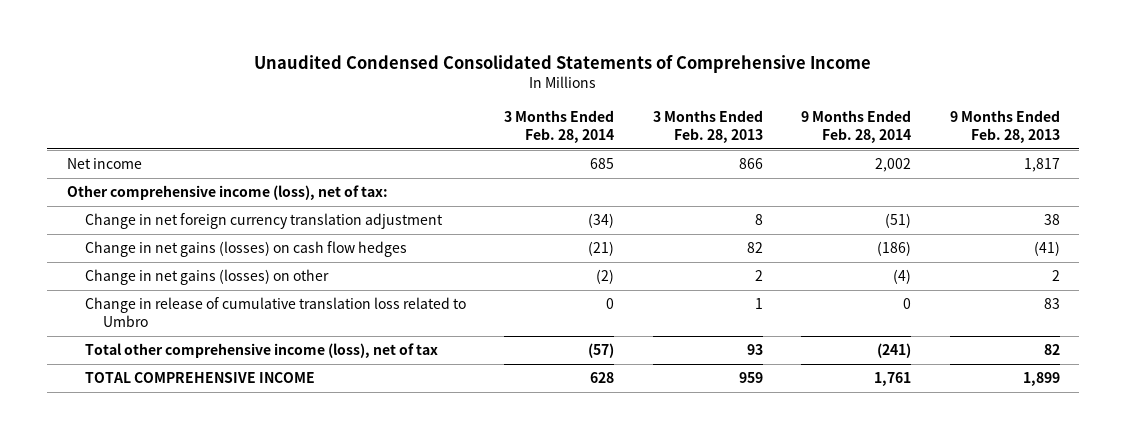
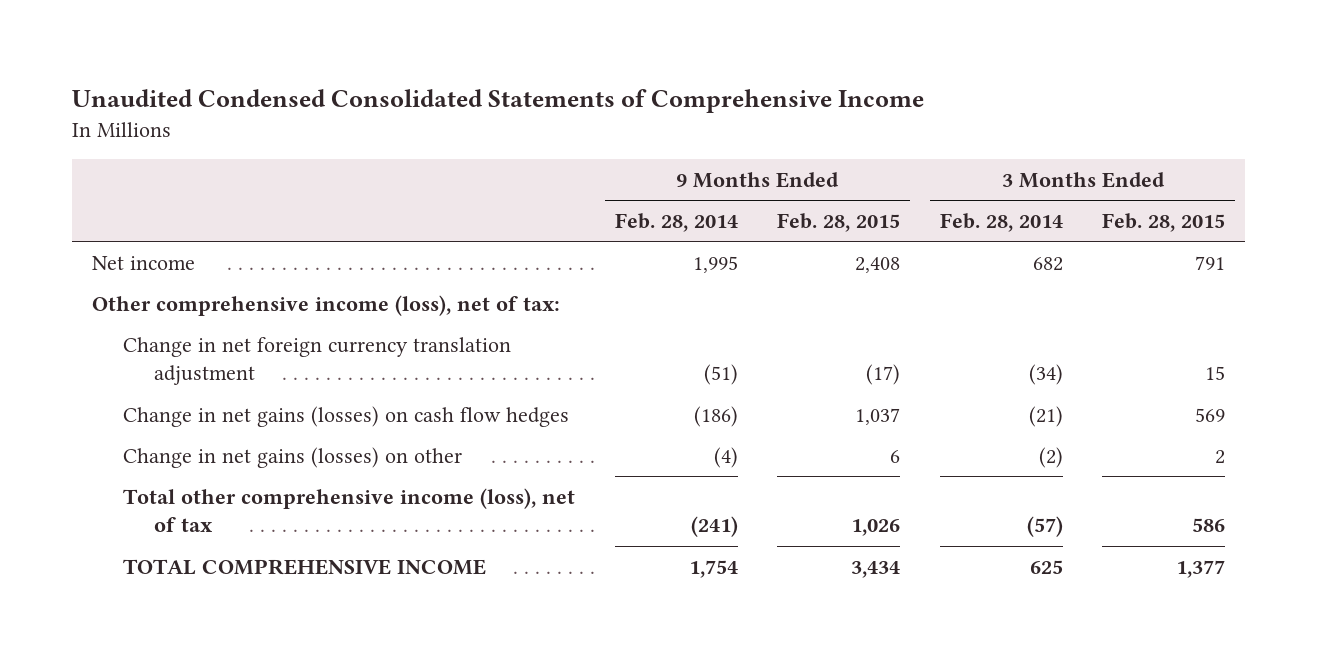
- | 3 Months Ended Feb. 28, 2014 | 3 Months Ended Feb. 28, 2013 | 9 Months Ended Feb. 28, 2014 | 9 Months Ended Feb. 28, 2013
+ | 9 Months Ended Feb. 28, 2014 | 9 Months Ended Feb. 28, 2015 | 3 Months Ended Feb. 28, 2014 | 3 Months Ended Feb. 28, 2015
- Net income | 685 | 866 | 2,002 | 1,817
+ Net income | 1,995 | 2,408 | 682 | 791
- Change in release of cumulative translation loss related to Umbro | 0 | 1 | 0 | 83
- TOTAL COMPREHENSIVE INCOME | 628 | 959 | 1,761 | 1,899
+ TOTAL COMPREHENSIVE INCOME | 1,754 | 3,434 | 625 | 1,377

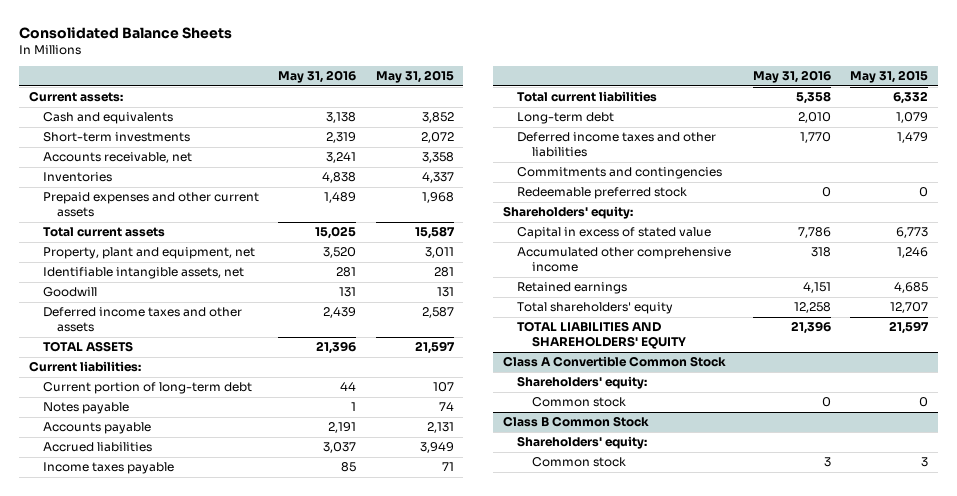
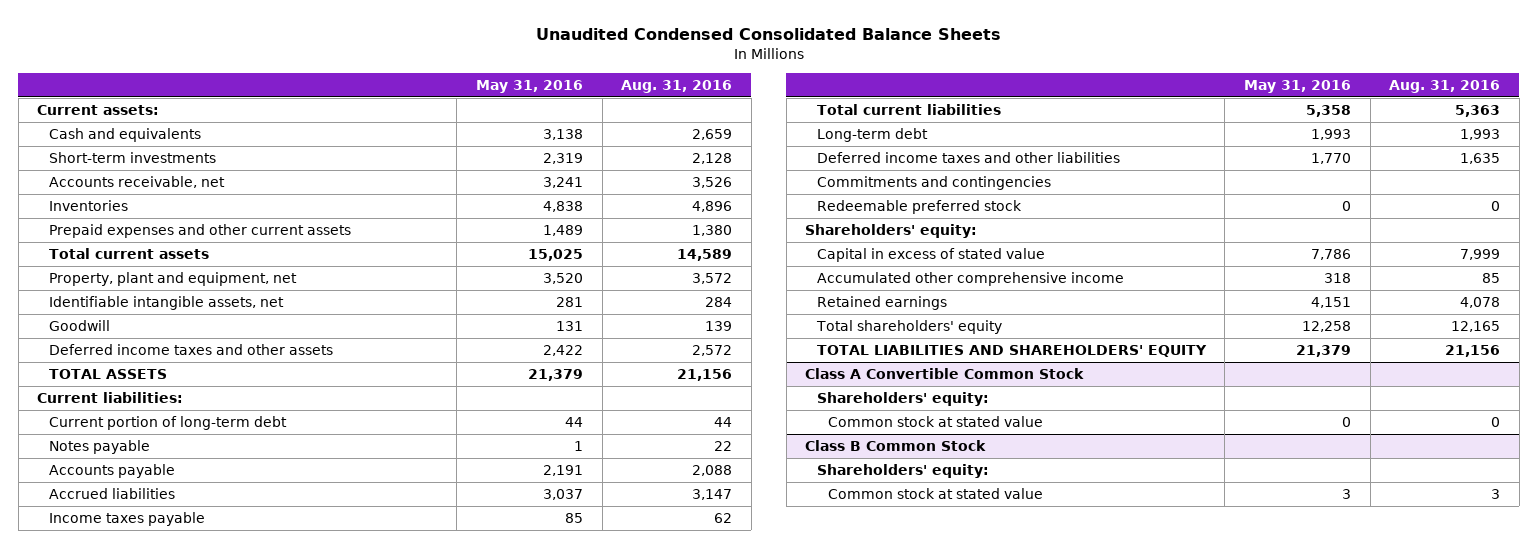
- Consolidated Balance Sheets
+ Unaudited Condensed Consolidated Balance Sheets
- | May 31, 2016 | May 31, 2015
+ | May 31, 2016 | Aug. 31, 2016
- Deferred income taxes and other assets | 2,439 | 2,587
- TOTAL ASSETS | 21,396 | 21,597
+ Deferred income taxes and other assets | 2,422 | 2,572
+ TOTAL ASSETS | 21,379 | 21,156
- Long-term debt | 2,010 | 1,079
+ Long-term debt | 1,993 | 1,993
- TOTAL LIABILITIES AND SHAREHOLDERS' EQUITY | 21,396 | 21,597
+ TOTAL LIABILITIES AND SHAREHOLDERS' EQUITY | 21,379 | 21,156
@ Class A Convertible Common Stock
- Common stock | 0 | 0
+ Common stock at stated value | 0 | 0
@ Class B Common Stock
- Common stock | 3 | 3
+ Common stock at stated value | 3 | 3

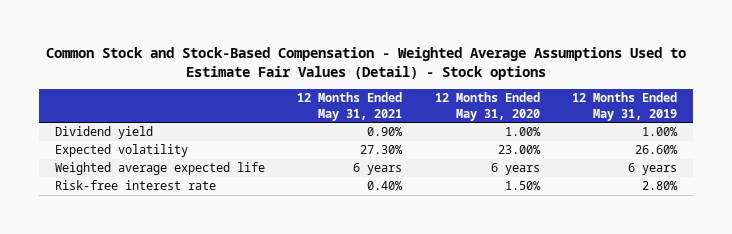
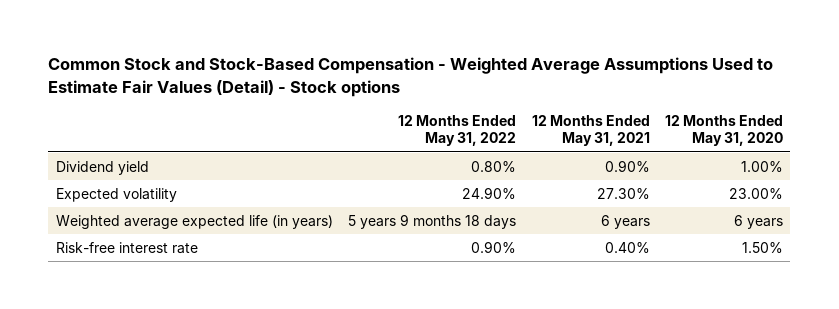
- | 12 Months Ended May 31, 2021 | 12 Months Ended May 31, 2020 | 12 Months Ended May 31, 2019
+ | 12 Months Ended May 31, 2022 | 12 Months Ended May 31, 2021 | 12 Months Ended May 31, 2020
- Weighted average expected life | 6 years | 6 years | 6 years
+ Weighted average expected life (in years) | 5 years 9 months 18 days | 6 years | 6 years

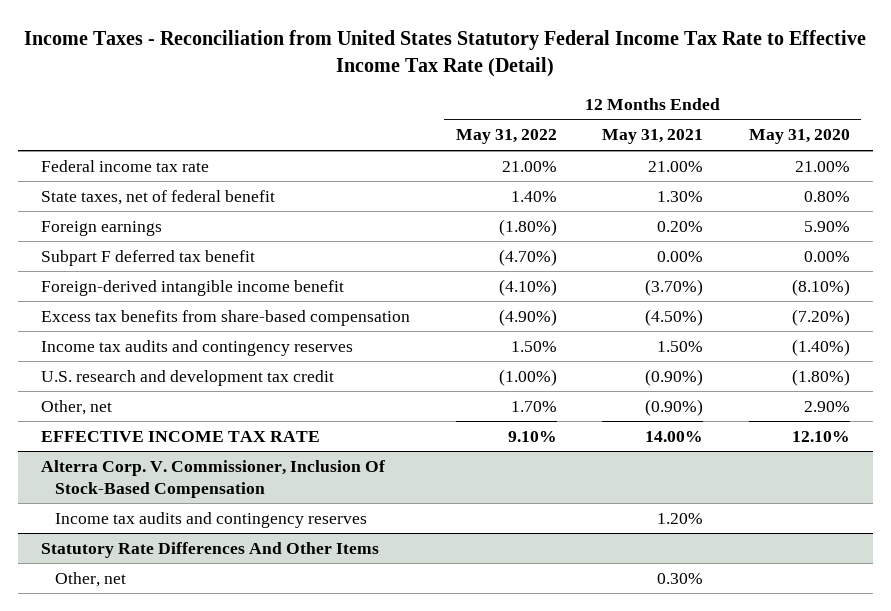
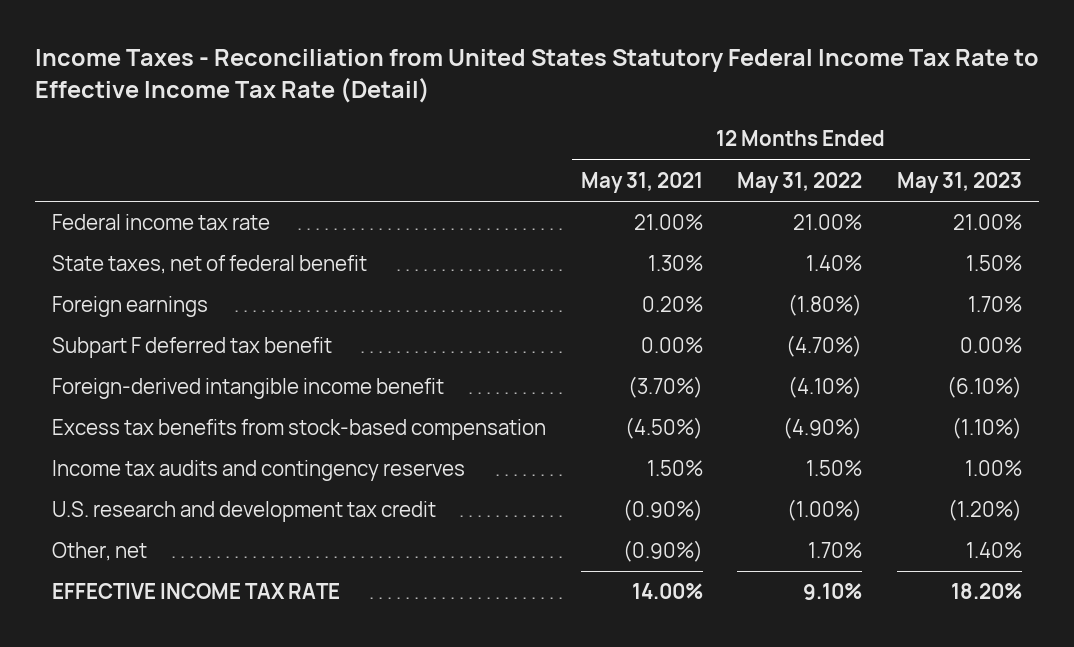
- | 12 Months Ended May 31, 2022 | 12 Months Ended May 31, 2021 | 12 Months Ended May 31, 2020
+ | 12 Months Ended May 31, 2021 | 12 Months Ended May 31, 2022 | 12 Months Ended May 31, 2023
- Excess tax benefits from share-based compensation | (4.90%) | (4.50%) | (7.20%)
+ Excess tax benefits from stock-based compensation | (4.50%) | (4.90%) | (1.10%)
- Alterra Corp. V. Commissioner, Inclusion Of Stock-Based Compensation
- Income tax audits and contingency reserves | | 1.20% |
- Statutory Rate Differences And Other Items
- Other, net | | 0.30% |

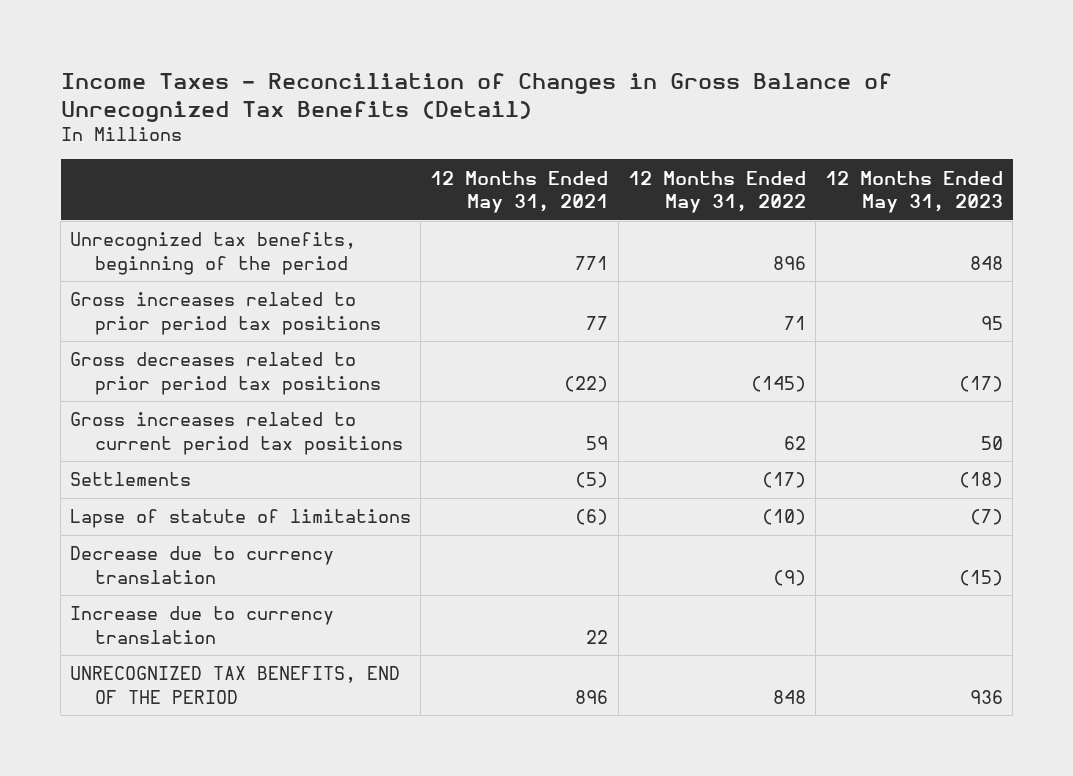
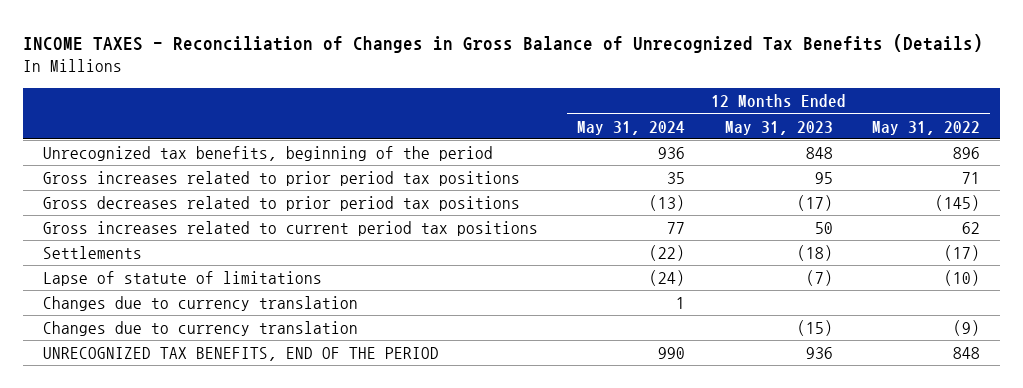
- Income Taxes - Reconciliation of Changes in Gross Balance of Unrecognized Tax Benefits (Detail)
+ INCOME TAXES - Reconciliation of Changes in Gross Balance of Unrecognized Tax Benefits (Details)
- | 12 Months Ended May 31, 2021 | 12 Months Ended May 31, 2022 | 12 Months Ended May 31, 2023
+ | 12 Months Ended May 31, 2024 | 12 Months Ended May 31, 2023 | 12 Months Ended May 31, 2022
- Decrease due to currency translation | | (9) | (15)
- Increase due to currency translation | 22 | |
+ Changes due to currency translation | 1 | |
+ Changes due to currency translation | | (15) | (9)

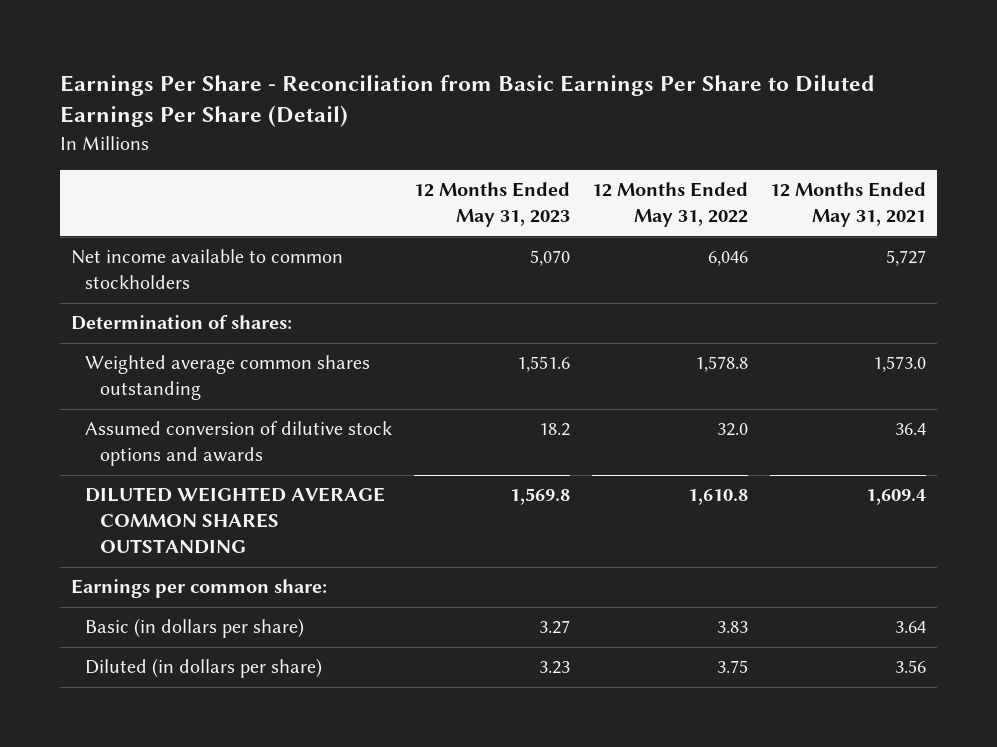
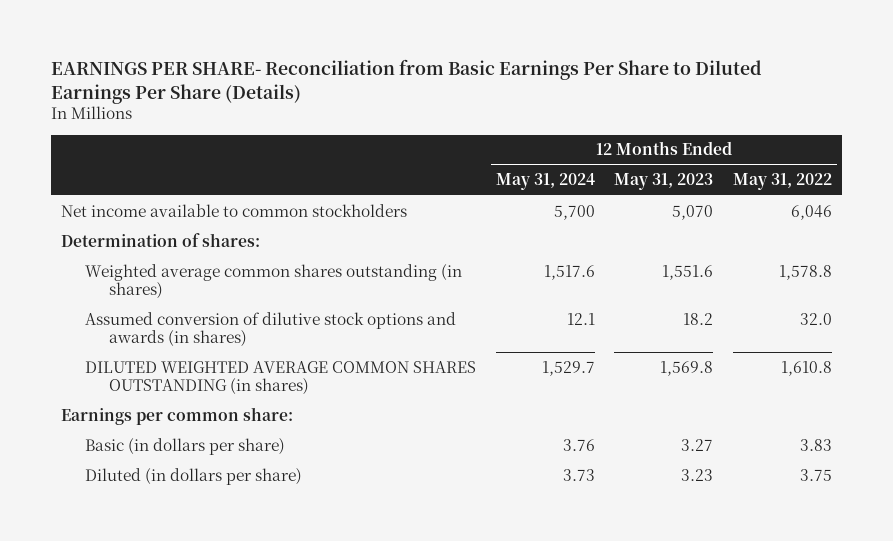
- Earnings Per Share - Reconciliation from Basic Earnings Per Share to Diluted Earnings Per Share (Detail)
+ EARNINGS PER SHARE- Reconciliation from Basic Earnings Per Share to Diluted Earnings Per Share (Details)
- | 12 Months Ended May 31, 2023 | 12 Months Ended May 31, 2022 | 12 Months Ended May 31, 2021
+ | 12 Months Ended May 31, 2024 | 12 Months Ended May 31, 2023 | 12 Months Ended May 31, 2022
- Weighted average common shares outstanding | 1,551.6 | 1,578.8 | 1,573.0
- Assumed conversion of dilutive stock options and awards | 18.2 | 32.0 | 36.4
- DILUTED WEIGHTED AVERAGE COMMON SHARES OUTSTANDING | 1,569.8 | 1,610.8 | 1,609.4
+ Weighted average common shares outstanding (in shares) | 1,517.6 | 1,551.6 | 1,578.8
+ Assumed conversion of dilutive stock options and awards (in shares) | 12.1 | 18.2 | 32.0
+ DILUTED WEIGHTED AVERAGE COMMON SHARES OUTSTANDING (in shares) | 1,529.7 | 1,569.8 | 1,610.8

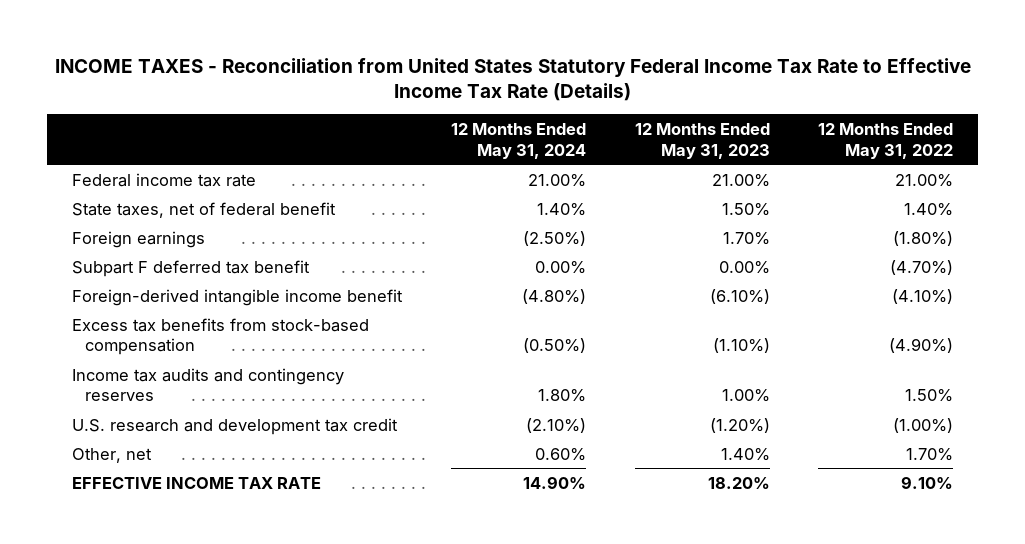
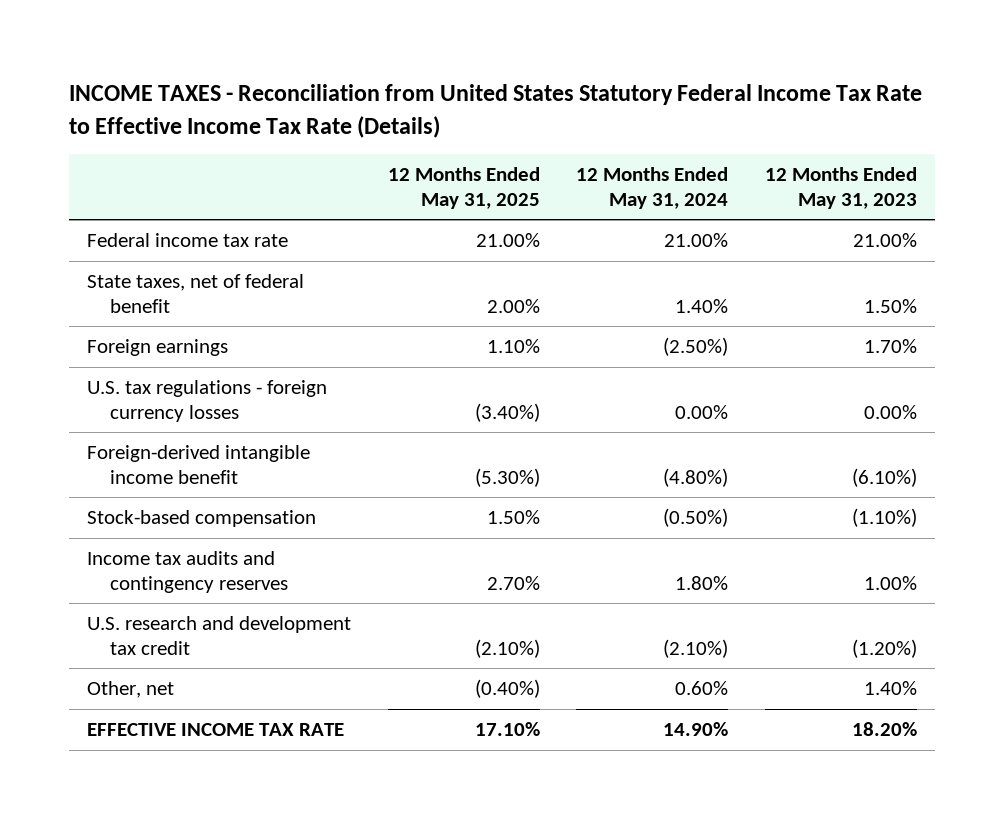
- | 12 Months Ended May 31, 2024 | 12 Months Ended May 31, 2023 | 12 Months Ended May 31, 2022
+ | 12 Months Ended May 31, 2025 | 12 Months Ended May 31, 2024 | 12 Months Ended May 31, 2023
- Subpart F deferred tax benefit | 0.00% | 0.00% | (4.70%)
+ U.S. tax regulations - foreign currency losses | (3.40%) | 0.00% | 0.00%
- Excess tax benefits from stock-based compensation | (0.50%) | (1.10%) | (4.90%)
+ Stock-based compensation | 1.50% | (0.50%) | (1.10%)

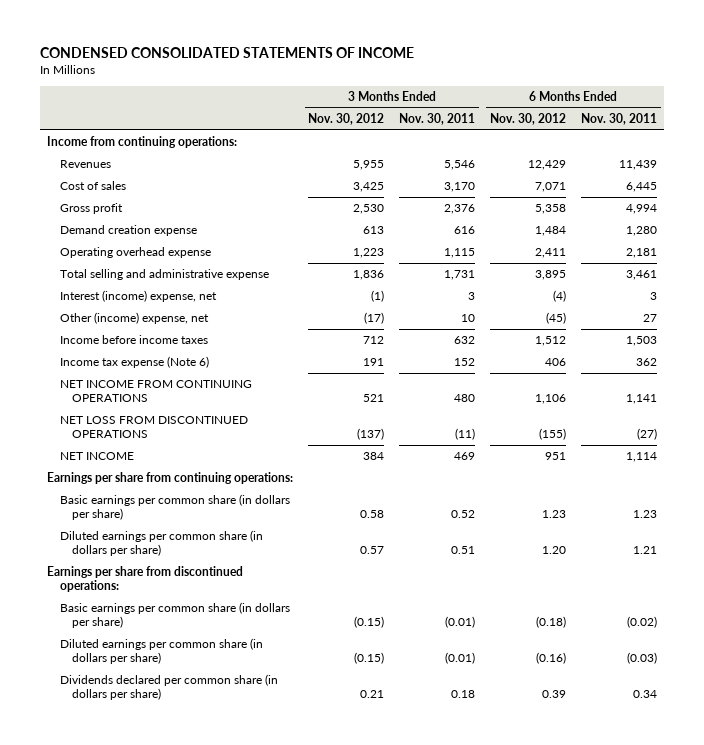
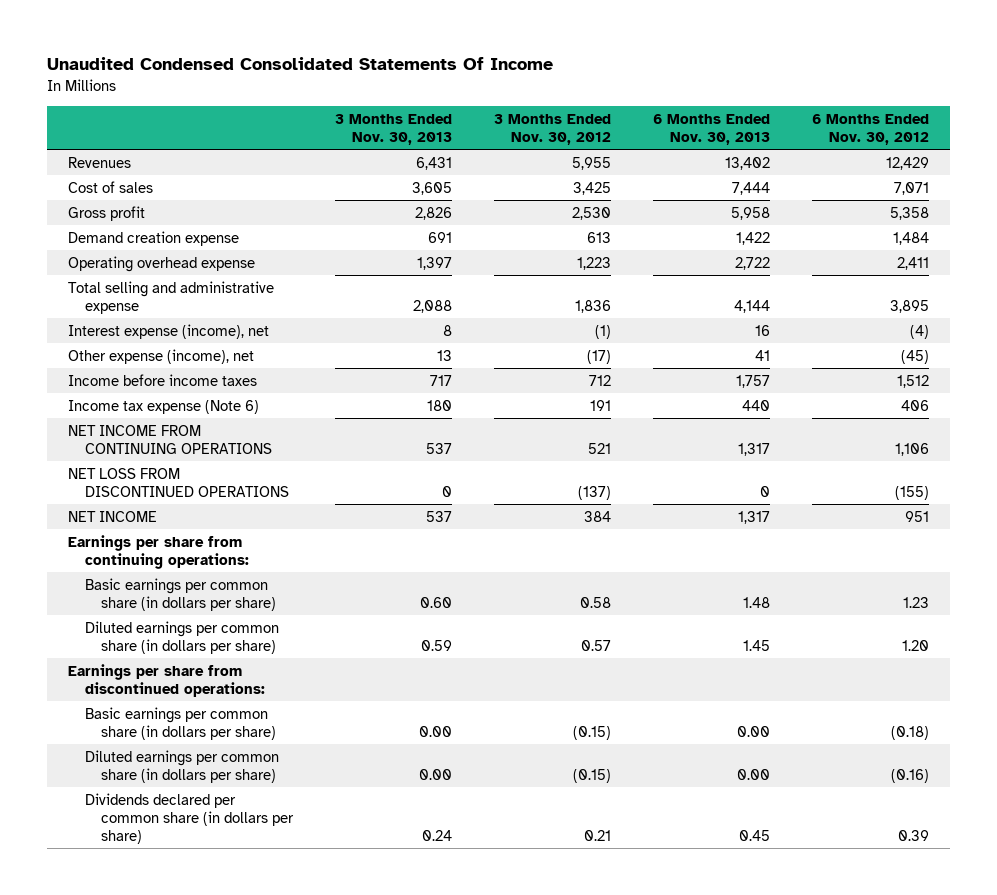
- CONDENSED CONSOLIDATED STATEMENTS OF INCOME
+ Unaudited Condensed Consolidated Statements Of Income
- | 3 Months Ended Nov. 30, 2012 | 3 Months Ended Nov. 30, 2011 | 6 Months Ended Nov. 30, 2012 | 6 Months Ended Nov. 30, 2011
+ | 3 Months Ended Nov. 30, 2013 | 3 Months Ended Nov. 30, 2012 | 6 Months Ended Nov. 30, 2013 | 6 Months Ended Nov. 30, 2012
- Income from continuing operations:
- Interest (income) expense, net | (1) | 3 | (4) | 3
- Other (income) expense, net | (17) | 10 | (45) | 27
+ Interest expense (income), net | 8 | (1) | 16 | (4)
+ Other expense (income), net | 13 | (17) | 41 | (45)

